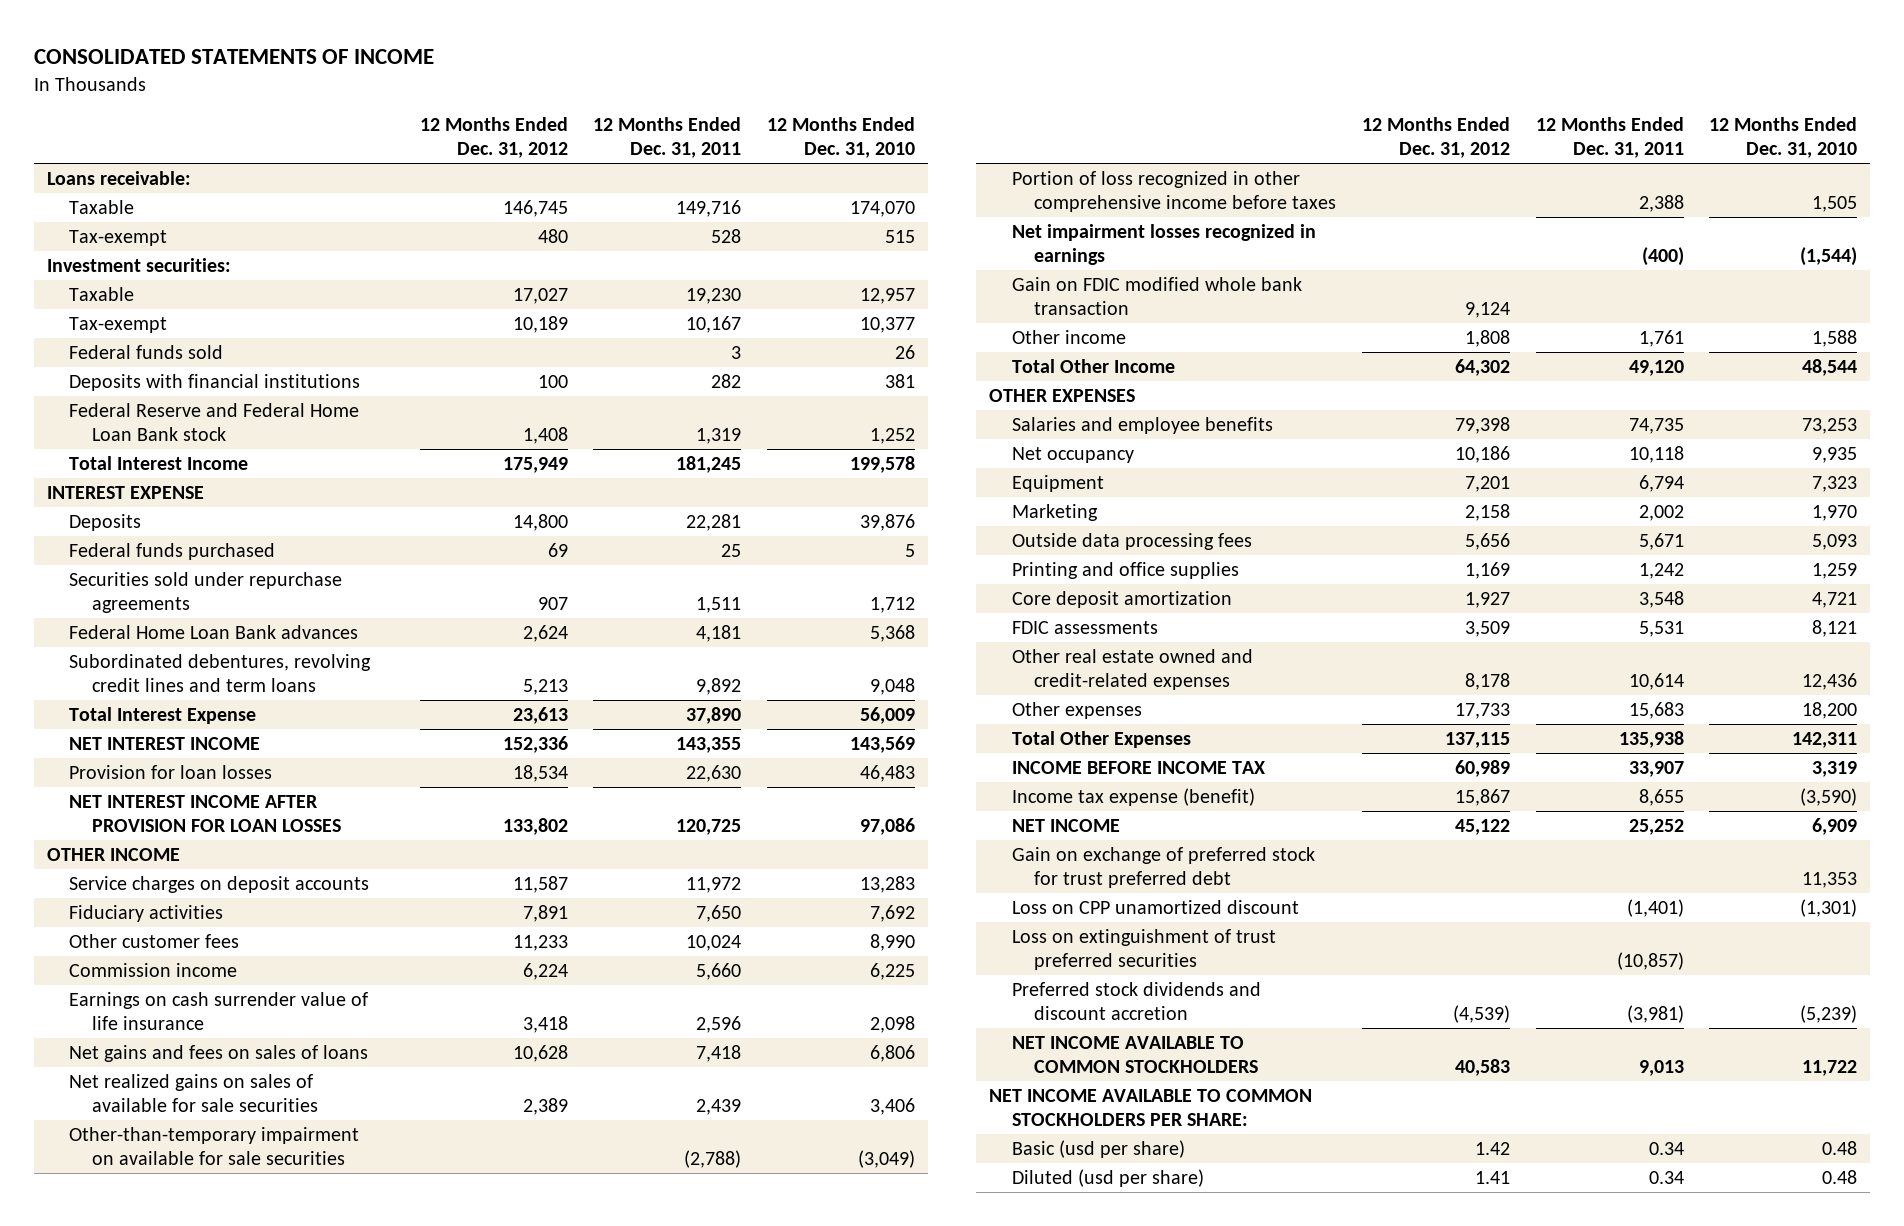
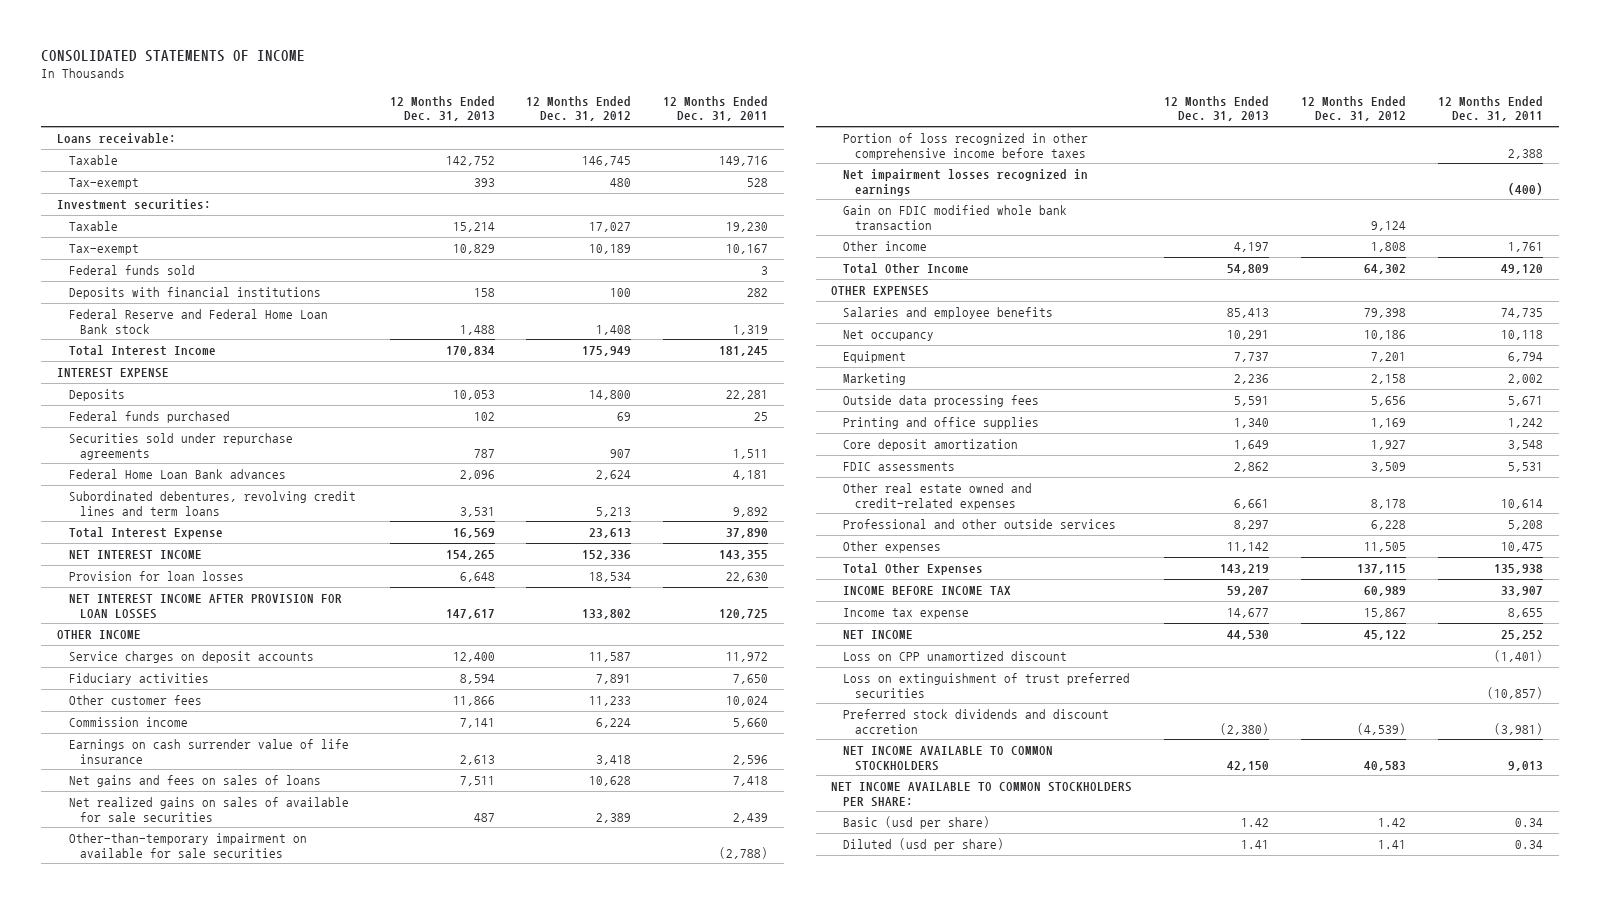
- | 12 Months Ended Dec. 31, 2012 | 12 Months Ended Dec. 31, 2011 | 12 Months Ended Dec. 31, 2010
+ | 12 Months Ended Dec. 31, 2013 | 12 Months Ended Dec. 31, 2012 | 12 Months Ended Dec. 31, 2011
- Other expenses | 17,733 | 15,683 | 18,200
+ Professional and other outside services | 8,297 | 6,228 | 5,208
+ Other expenses | 11,142 | 11,505 | 10,475
- Income tax expense (benefit) | 15,867 | 8,655 | (3,590)
+ Income tax expense | 14,677 | 15,867 | 8,655
- Gain on exchange of preferred stock for trust preferred debt | | | 11,353

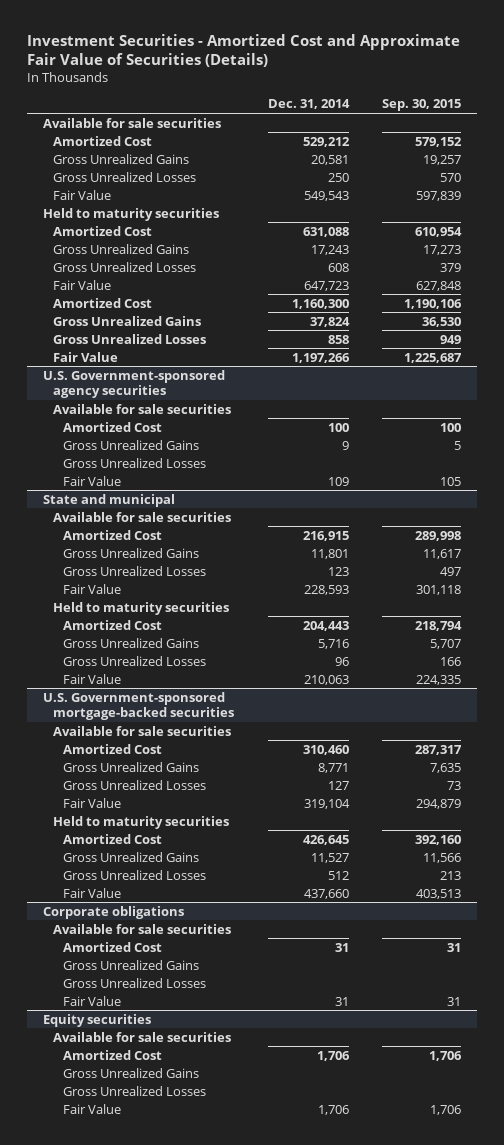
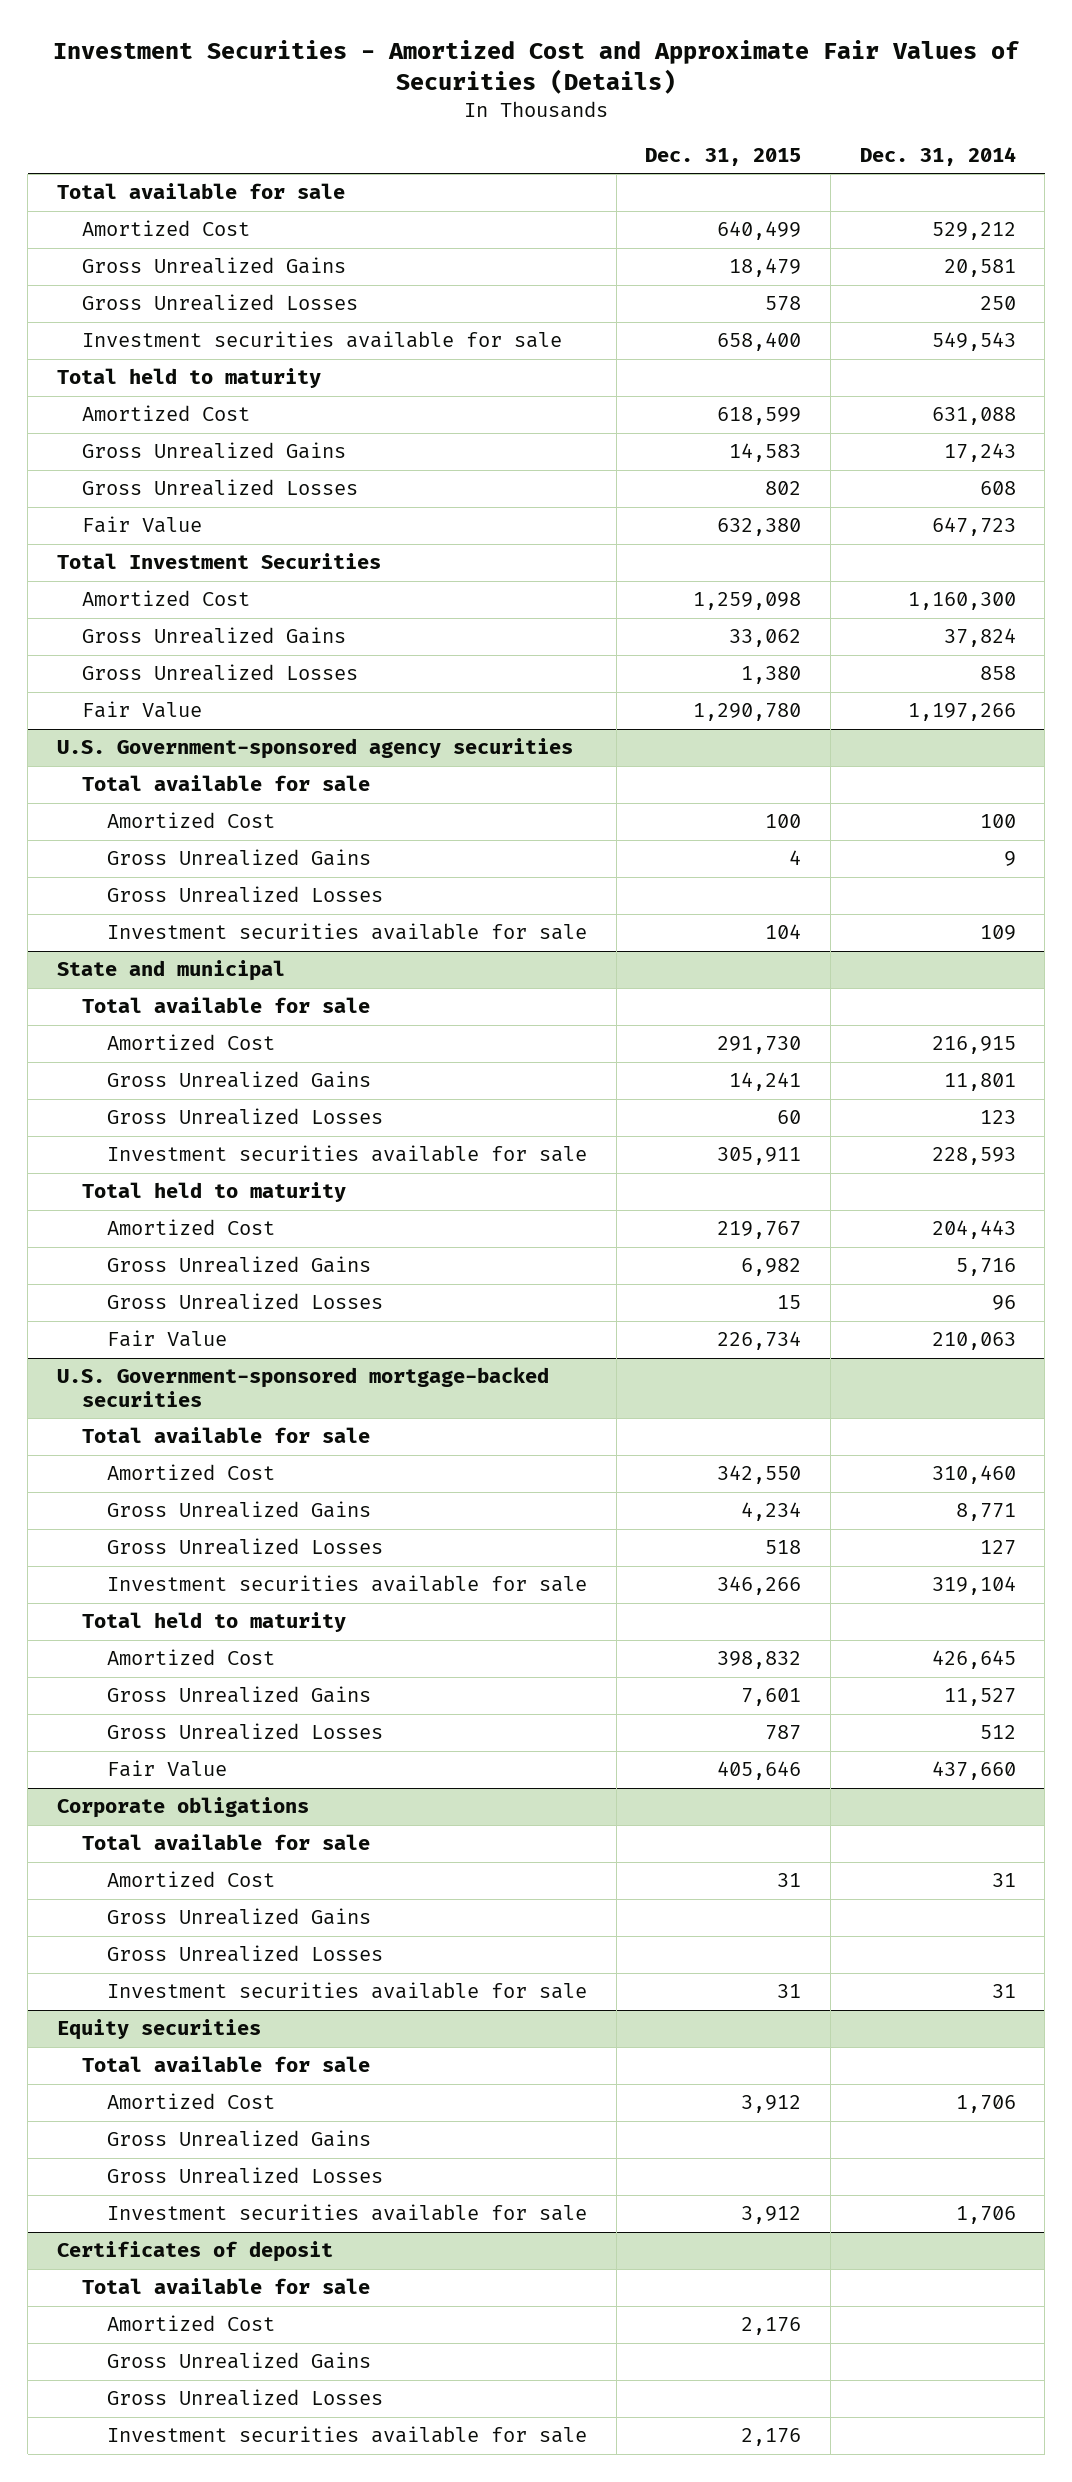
- Investment Securities - Amortized Cost and Approximate Fair Value of Securities (Details)
+ Investment Securities - Amortized Cost and Approximate Fair Values of Securities (Details)
- | Dec. 31, 2014 | Sep. 30, 2015
+ | Dec. 31, 2015 | Dec. 31, 2014
- Available for sale securities
+ Total available for sale
- Fair Value | 549,543 | 597,839
- Held to maturity securities
+ Investment securities available for sale | 658,400 | 549,543
+ Total held to maturity
+ Total Investment Securities
@ U.S. Government-sponsored agency securities
- Available for sale securities
+ Total available for sale
- Fair Value | 109 | 105
+ Investment securities available for sale | 104 | 109
@ State and municipal
- Available for sale securities
+ Total available for sale
- Fair Value | 228,593 | 301,118
- Held to maturity securities
+ Investment securities available for sale | 305,911 | 228,593
+ Total held to maturity
@ U.S. Government-sponsored mortgage-backed securities
- Available for sale securities
+ Total available for sale
- Fair Value | 319,104 | 294,879
- Held to maturity securities
+ Investment securities available for sale | 346,266 | 319,104
+ Total held to maturity
@ Corporate obligations
- Available for sale securities
+ Total available for sale
- Fair Value | 31 | 31
+ Investment securities available for sale | 31 | 31
@ Equity securities
- Available for sale securities
+ Total available for sale
- Fair Value | 1,706 | 1,706
+ Investment securities available for sale | 3,912 | 1,706
+ Certificates of deposit
+ Total available for sale
+ Amortized Cost | 2,176 |
+ Gross Unrealized Gains
+ Gross Unrealized Losses
+ Investment securities available for sale | 2,176 |

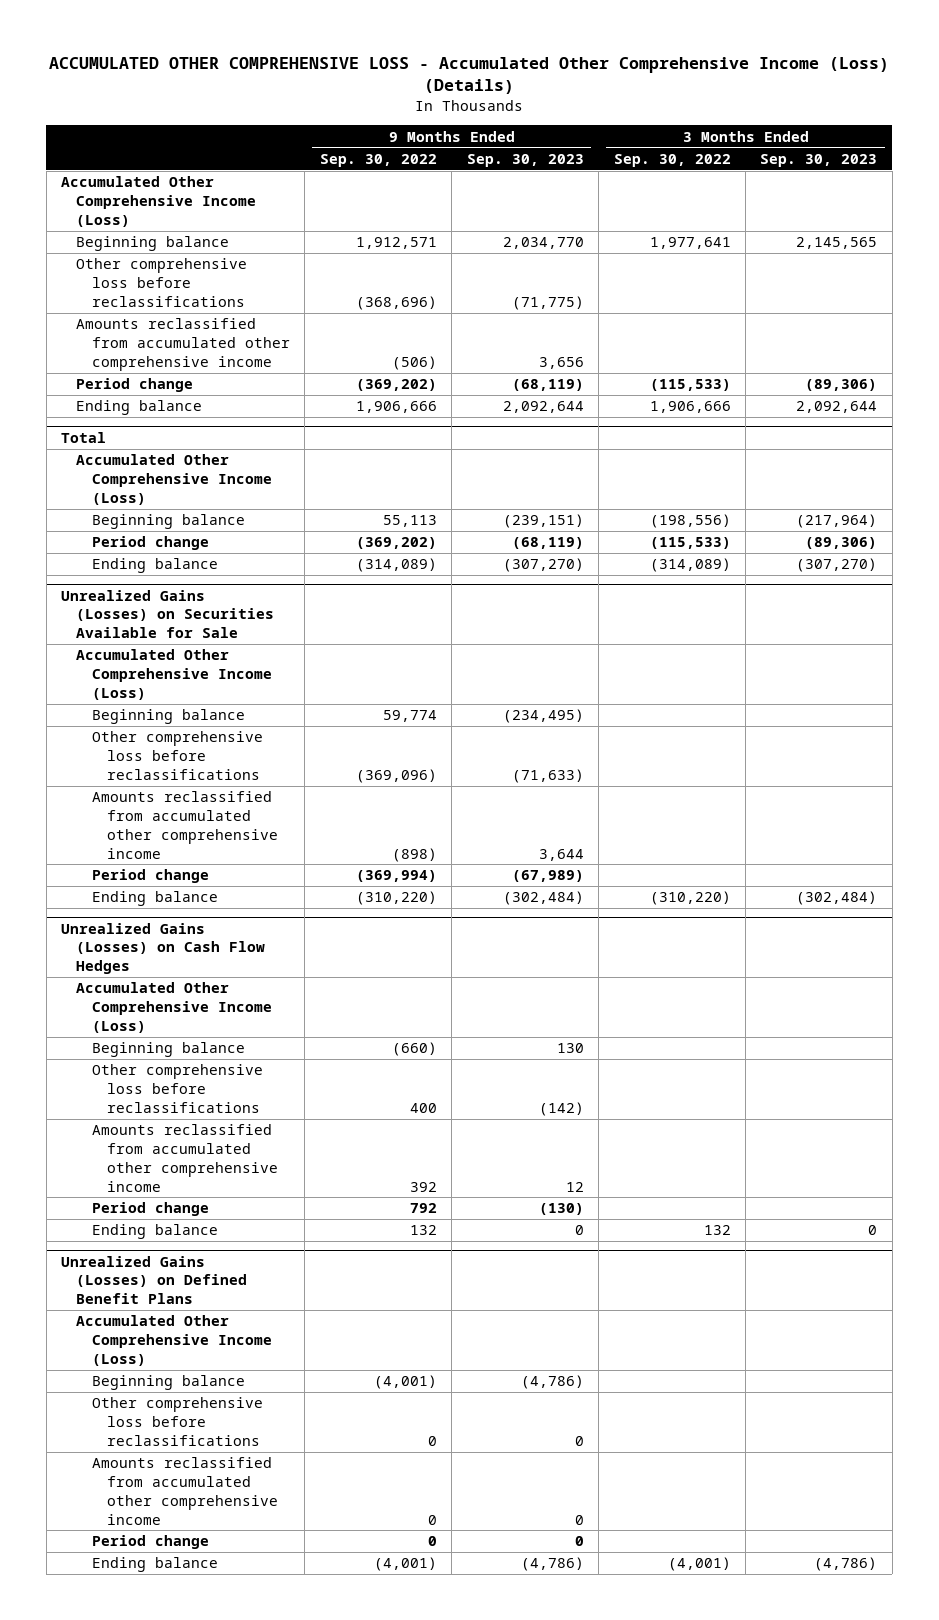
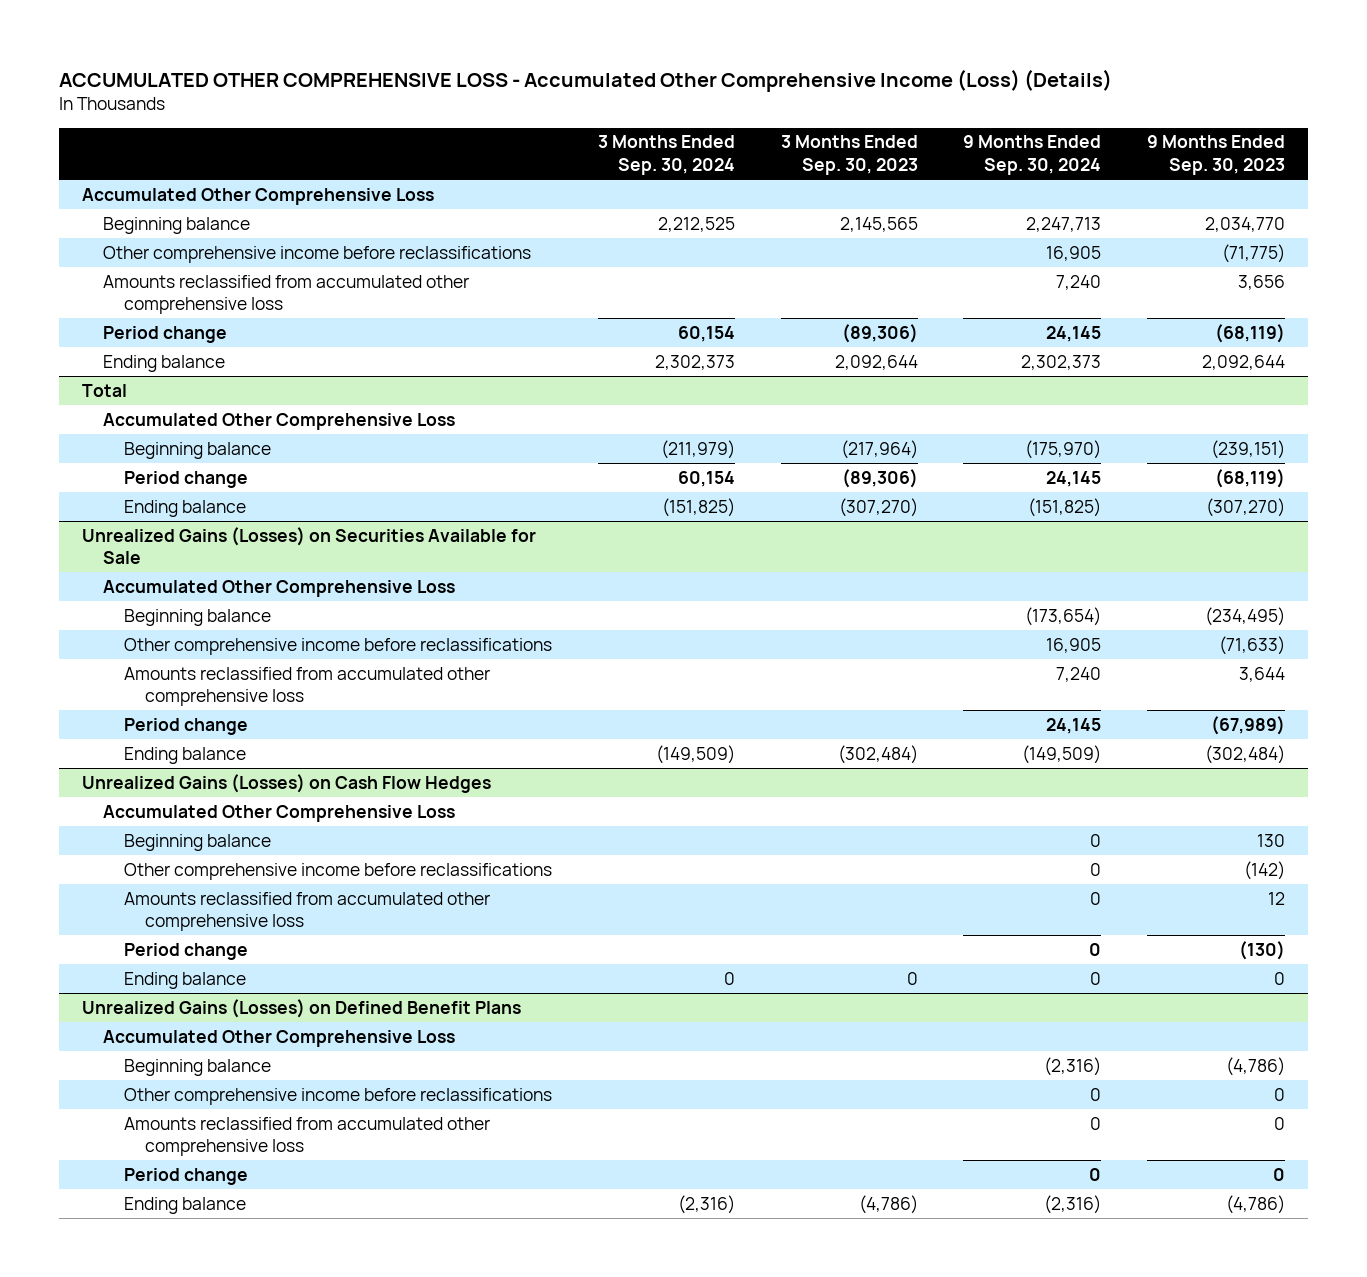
- | 9 Months Ended Sep. 30, 2022 | 9 Months Ended Sep. 30, 2023 | 3 Months Ended Sep. 30, 2022 | 3 Months Ended Sep. 30, 2023
+ | 3 Months Ended Sep. 30, 2024 | 3 Months Ended Sep. 30, 2023 | 9 Months Ended Sep. 30, 2024 | 9 Months Ended Sep. 30, 2023
- Accumulated Other Comprehensive Income (Loss)
+ Accumulated Other Comprehensive Loss
- Other comprehensive loss before reclassifications | (368,696) | (71,775) | |
- Amounts reclassified from accumulated other comprehensive income | (506) | 3,656 | |
+ Other comprehensive income before reclassifications | | | 16,905 | (71,775)
+ Amounts reclassified from accumulated other comprehensive loss | | | 7,240 | 3,656
@ Total
- Accumulated Other Comprehensive Income (Loss)
+ Accumulated Other Comprehensive Loss
@ Unrealized Gains (Losses) on Securities Available for Sale
- Accumulated Other Comprehensive Income (Loss)
+ Accumulated Other Comprehensive Loss
- Other comprehensive loss before reclassifications | (369,096) | (71,633) | |
- Amounts reclassified from accumulated other comprehensive income | (898) | 3,644 | |
+ Other comprehensive income before reclassifications | | | 16,905 | (71,633)
+ Amounts reclassified from accumulated other comprehensive loss | | | 7,240 | 3,644
@ Unrealized Gains (Losses) on Cash Flow Hedges
- Accumulated Other Comprehensive Income (Loss)
+ Accumulated Other Comprehensive Loss
- Other comprehensive loss before reclassifications | 400 | (142) | |
- Amounts reclassified from accumulated other comprehensive income | 392 | 12 | |
+ Other comprehensive income before reclassifications | | | 0 | (142)
+ Amounts reclassified from accumulated other comprehensive loss | | | 0 | 12
@ Unrealized Gains (Losses) on Defined Benefit Plans
- Accumulated Other Comprehensive Income (Loss)
+ Accumulated Other Comprehensive Loss
- Other comprehensive loss before reclassifications | 0 | 0 | |
- Amounts reclassified from accumulated other comprehensive income | 0 | 0 | |
+ Other comprehensive income before reclassifications | | | 0 | 0
+ Amounts reclassified from accumulated other comprehensive loss | | | 0 | 0

